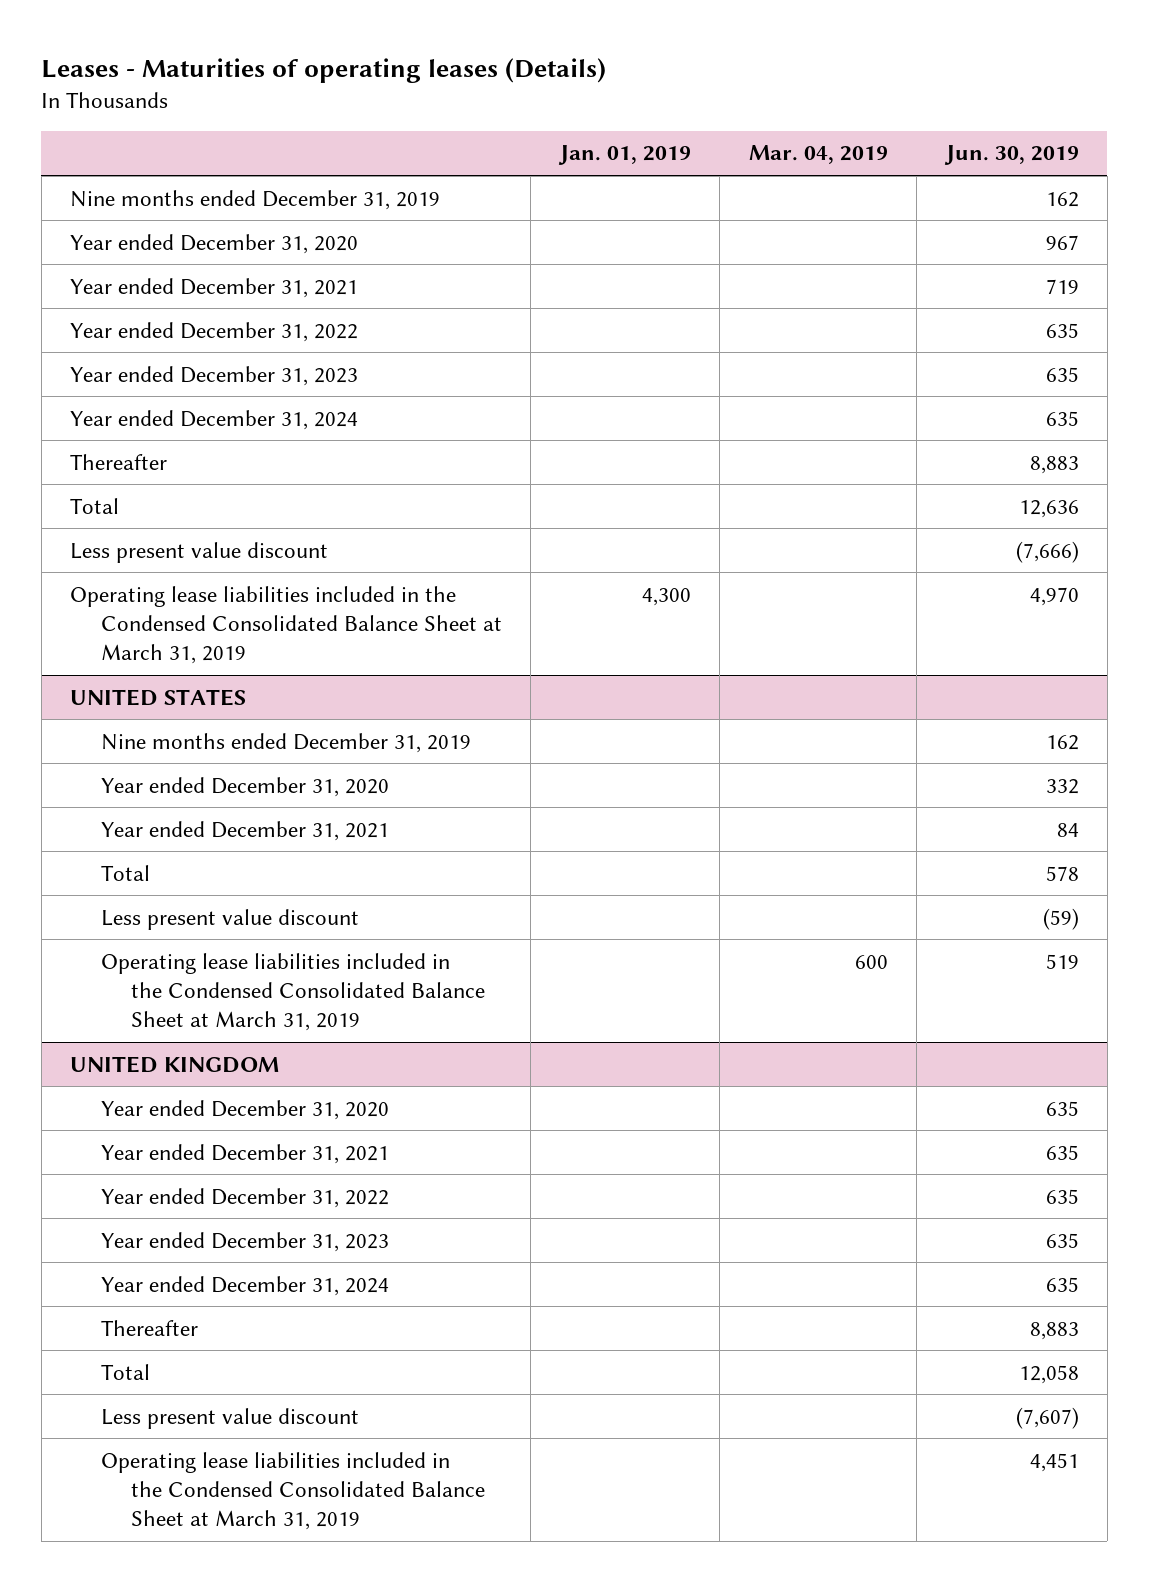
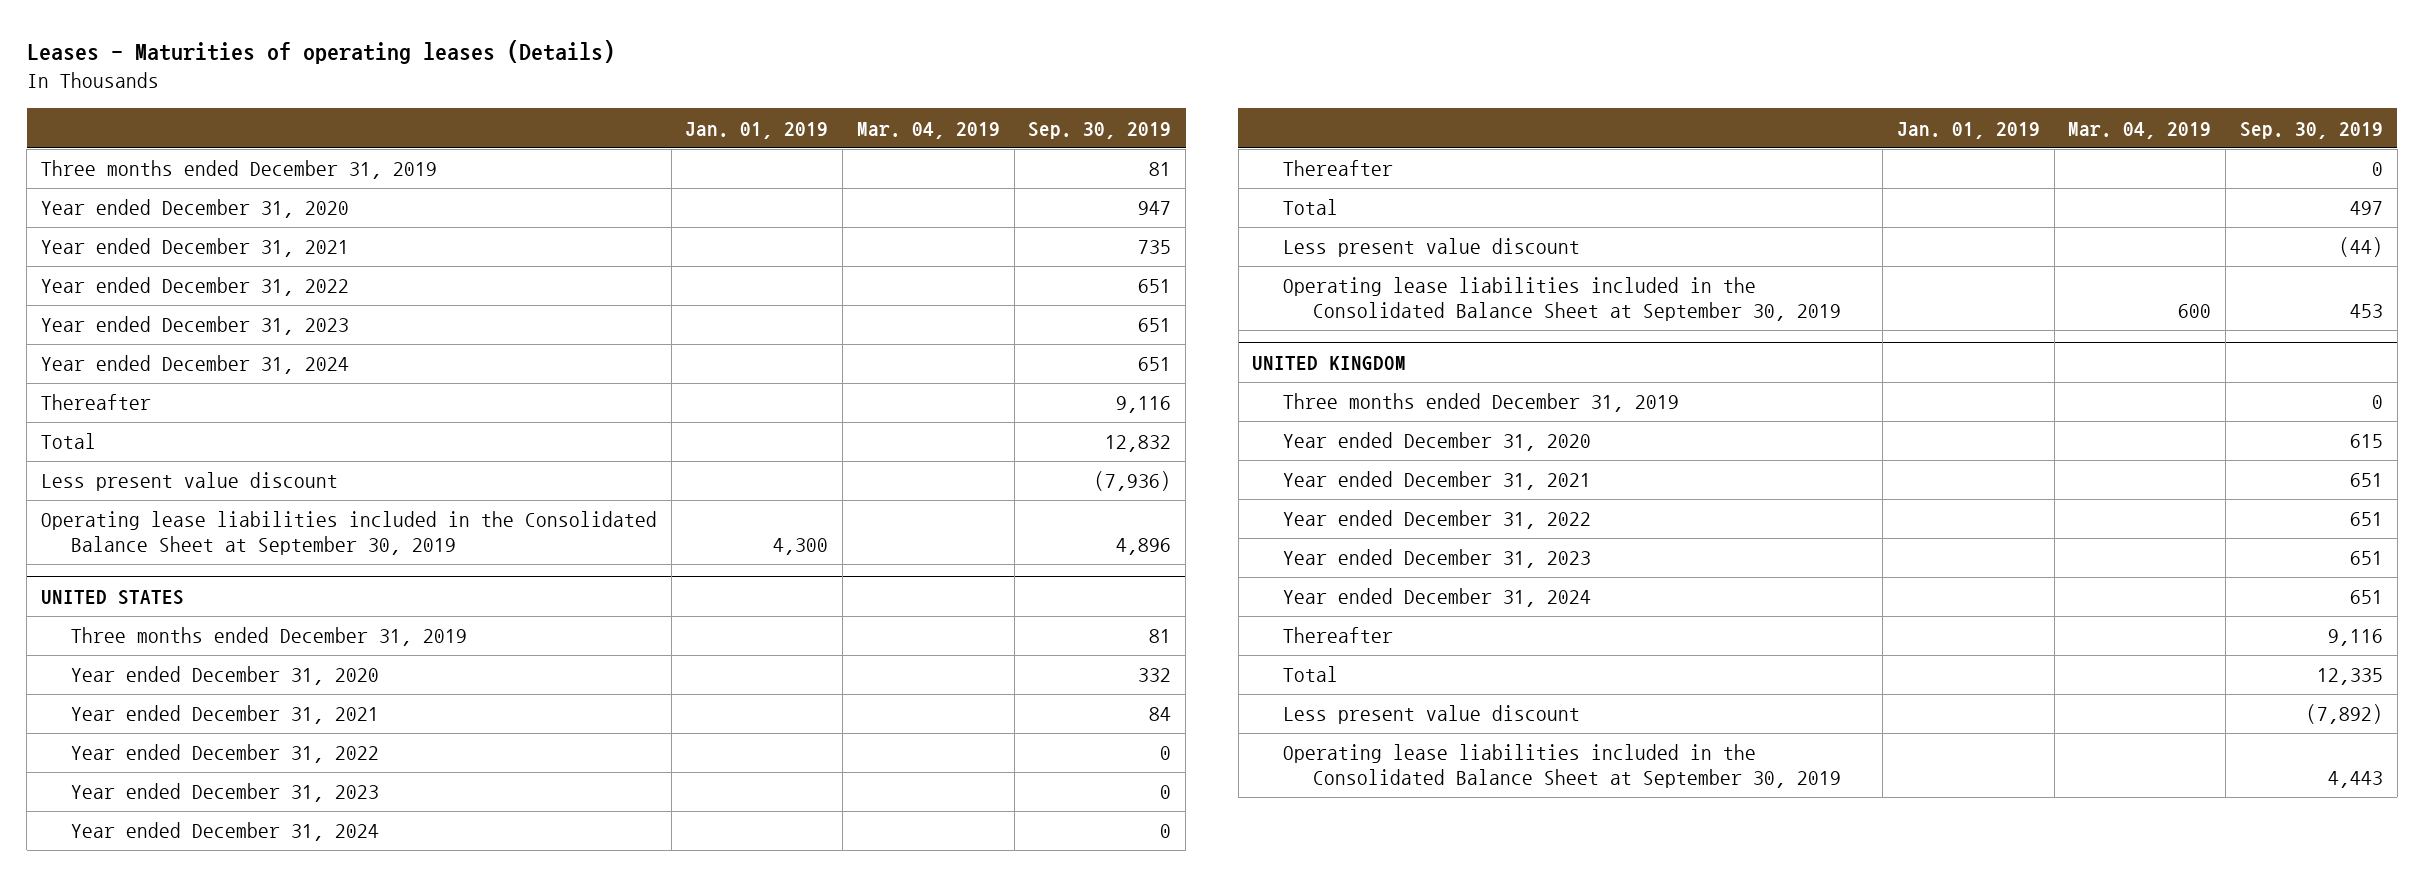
- | Jan. 01, 2019 | Mar. 04, 2019 | Jun. 30, 2019
+ | Jan. 01, 2019 | Mar. 04, 2019 | Sep. 30, 2019
- Nine months ended December 31, 2019 | | | 162
+ Three months ended December 31, 2019 | | | 81
- Operating lease liabilities included in the Condensed Consolidated Balance Sheet at March 31, 2019 | 4,300 | | 4,970
+ Operating lease liabilities included in the Consolidated Balance Sheet at September 30, 2019 | 4,300 | | 4,896
@ UNITED STATES
- Nine months ended December 31, 2019 | | | 162
+ Three months ended December 31, 2019 | | | 81
+ Year ended December 31, 2022 | | | 0
+ Year ended December 31, 2023 | | | 0
+ Year ended December 31, 2024 | | | 0
+ Thereafter | | | 0
- Operating lease liabilities included in the Condensed Consolidated Balance Sheet at March 31, 2019 | | 600 | 519
+ Operating lease liabilities included in the Consolidated Balance Sheet at September 30, 2019 | | 600 | 453
@ UNITED KINGDOM
+ Three months ended December 31, 2019 | | | 0
- Operating lease liabilities included in the Condensed Consolidated Balance Sheet at March 31, 2019 | | | 4,451
+ Operating lease liabilities included in the Consolidated Balance Sheet at September 30, 2019 | | | 4,443

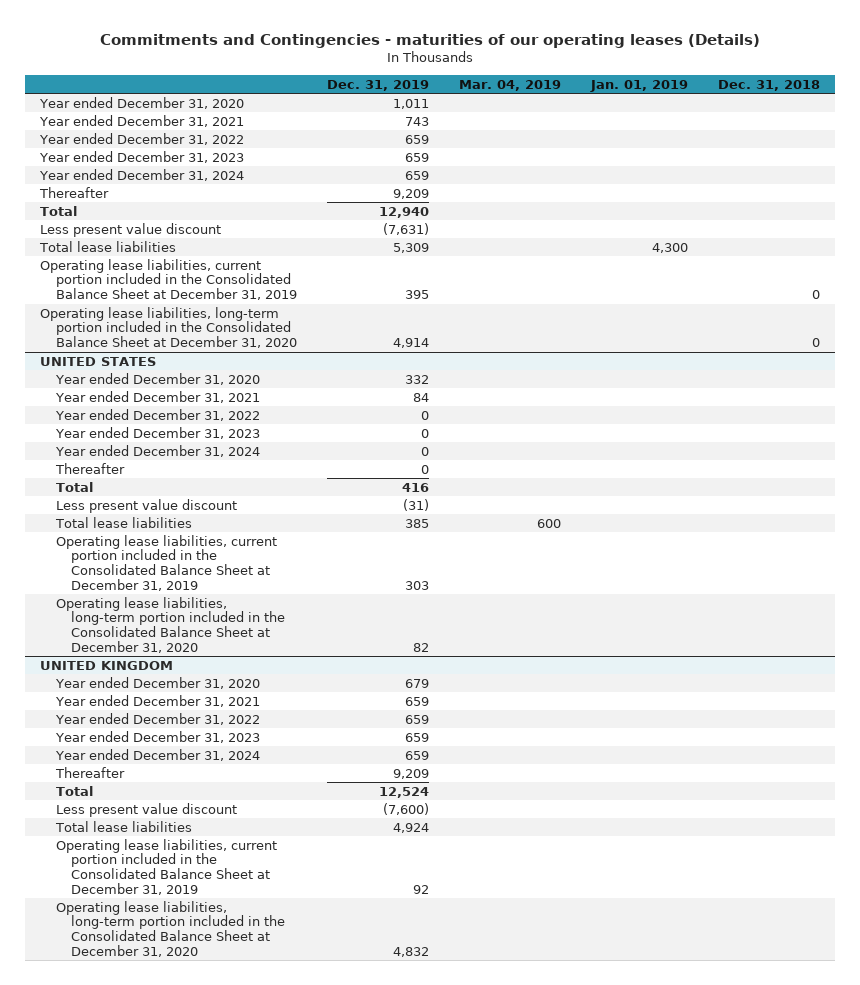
- Leases - Maturities of operating leases (Details)
+ Commitments and Contingencies - maturities of our operating leases (Details)
- | Jan. 01, 2019 | Mar. 04, 2019 | Sep. 30, 2019
+ | Dec. 31, 2019 | Mar. 04, 2019 | Jan. 01, 2019 | Dec. 31, 2018
- Three months ended December 31, 2019 | | | 81
- Operating lease liabilities included in the Consolidated Balance Sheet at September 30, 2019 | 4,300 | | 4,896
+ Total lease liabilities | 5,309 | | 4,300 |
+ Operating lease liabilities, current portion included in the Consolidated Balance Sheet at December 31, 2019 | 395 | | | 0
+ Operating lease liabilities, long-term portion included in the Consolidated Balance Sheet at December 31, 2020 | 4,914 | | | 0
@ UNITED STATES
- Three months ended December 31, 2019 | | | 81
- Operating lease liabilities included in the Consolidated Balance Sheet at September 30, 2019 | | 600 | 453
+ Total lease liabilities | 385 | 600 | |
+ Operating lease liabilities, current portion included in the Consolidated Balance Sheet at December 31, 2019 | 303 | | |
+ Operating lease liabilities, long-term portion included in the Consolidated Balance Sheet at December 31, 2020 | 82 | | |
@ UNITED KINGDOM
- Three months ended December 31, 2019 | | | 0
- Operating lease liabilities included in the Consolidated Balance Sheet at September 30, 2019 | | | 4,443
+ Total lease liabilities | 4,924 | | |
+ Operating lease liabilities, current portion included in the Consolidated Balance Sheet at December 31, 2019 | 92 | | |
+ Operating lease liabilities, long-term portion included in the Consolidated Balance Sheet at December 31, 2020 | 4,832 | | |

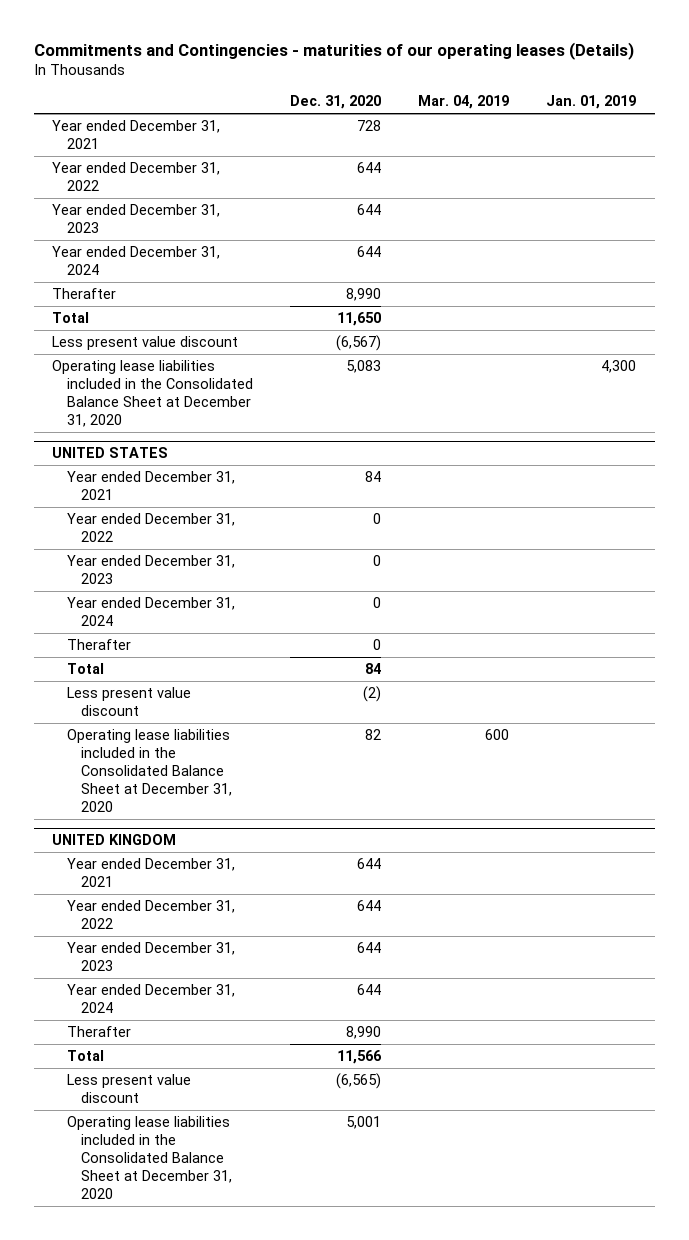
- | Dec. 31, 2019 | Mar. 04, 2019 | Jan. 01, 2019 | Dec. 31, 2018
+ | Dec. 31, 2020 | Mar. 04, 2019 | Jan. 01, 2019
- Year ended December 31, 2020 | 1,011 | | |
- Thereafter | 9,209 | | |
+ Therafter | 8,990 | |
- Total lease liabilities | 5,309 | | 4,300 |
- Operating lease liabilities, current portion included in the Consolidated Balance Sheet at December 31, 2019 | 395 | | | 0
- Operating lease liabilities, long-term portion included in the Consolidated Balance Sheet at December 31, 2020 | 4,914 | | | 0
+ Operating lease liabilities included in the Consolidated Balance Sheet at December 31, 2020 | 5,083 | | 4,300
@ UNITED STATES
- Year ended December 31, 2020 | 332 | | |
- Thereafter | 0 | | |
+ Therafter | 0 | |
- Total lease liabilities | 385 | 600 | |
- Operating lease liabilities, current portion included in the Consolidated Balance Sheet at December 31, 2019 | 303 | | |
- Operating lease liabilities, long-term portion included in the Consolidated Balance Sheet at December 31, 2020 | 82 | | |
+ Operating lease liabilities included in the Consolidated Balance Sheet at December 31, 2020 | 82 | 600 |
@ UNITED KINGDOM
- Year ended December 31, 2020 | 679 | | |
- Thereafter | 9,209 | | |
+ Therafter | 8,990 | |
- Total lease liabilities | 4,924 | | |
- Operating lease liabilities, current portion included in the Consolidated Balance Sheet at December 31, 2019 | 92 | | |
- Operating lease liabilities, long-term portion included in the Consolidated Balance Sheet at December 31, 2020 | 4,832 | | |
+ Operating lease liabilities included in the Consolidated Balance Sheet at December 31, 2020 | 5,001 | |

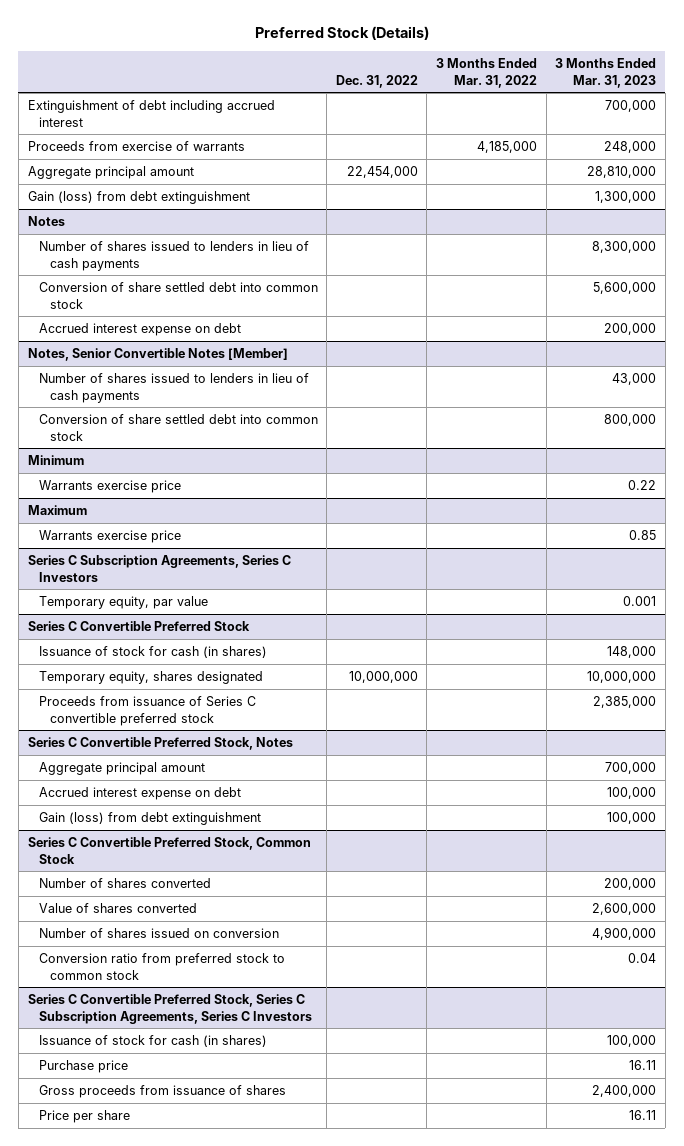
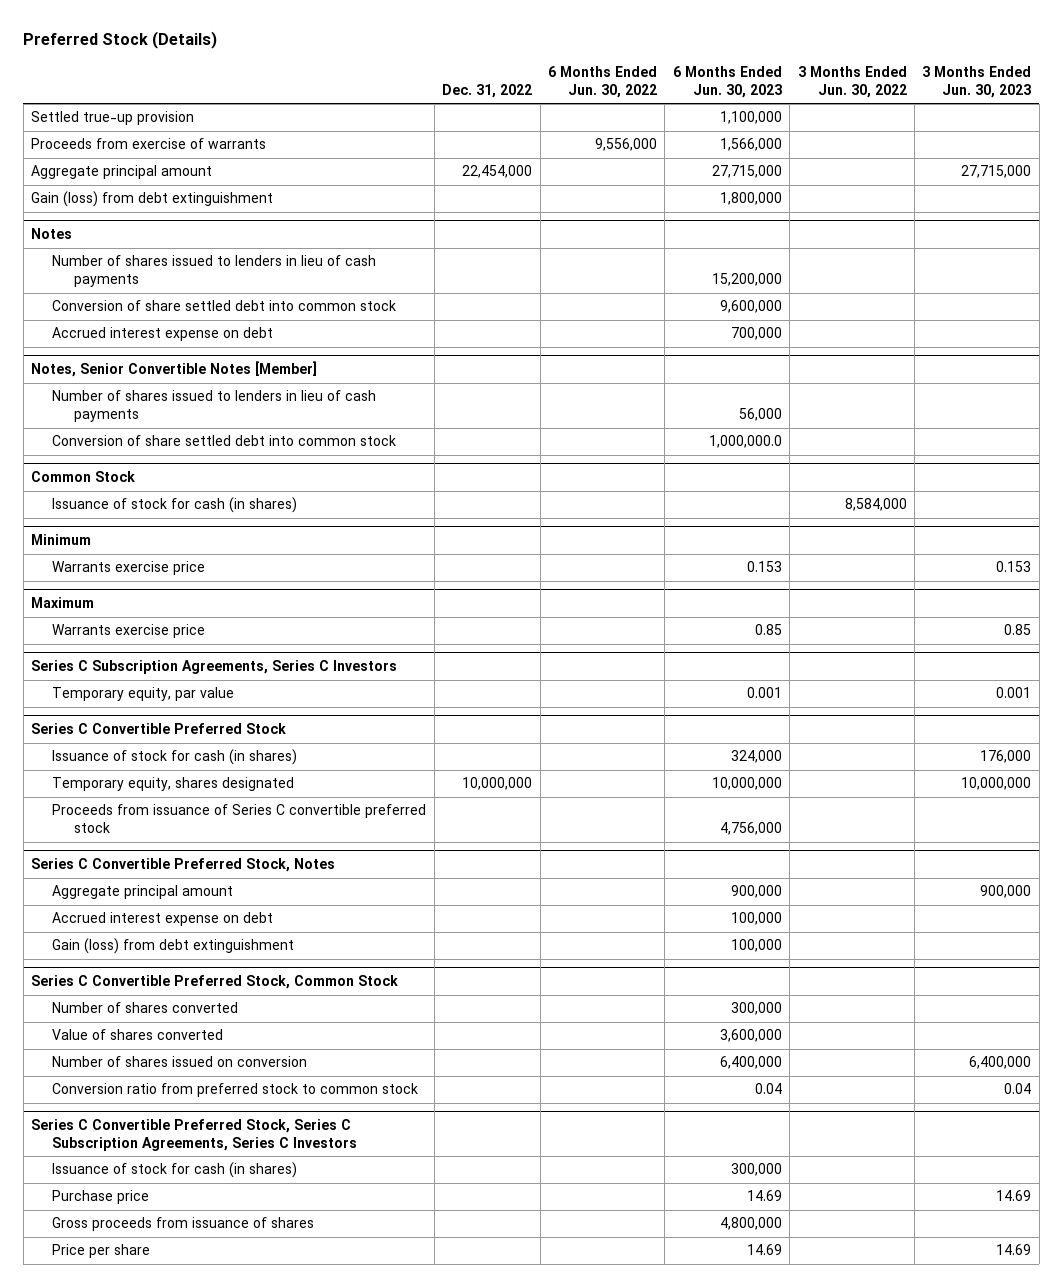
- | Dec. 31, 2022 | 3 Months Ended Mar. 31, 2022 | 3 Months Ended Mar. 31, 2023
+ | Dec. 31, 2022 | 6 Months Ended Jun. 30, 2022 | 6 Months Ended Jun. 30, 2023 | 3 Months Ended Jun. 30, 2022 | 3 Months Ended Jun. 30, 2023
- Extinguishment of debt including accrued interest | | | 700,000
+ Settled true-up provision | | | 1,100,000 | |
+ Common Stock
+ Issuance of stock for cash (in shares) | | | | 8,584,000 |

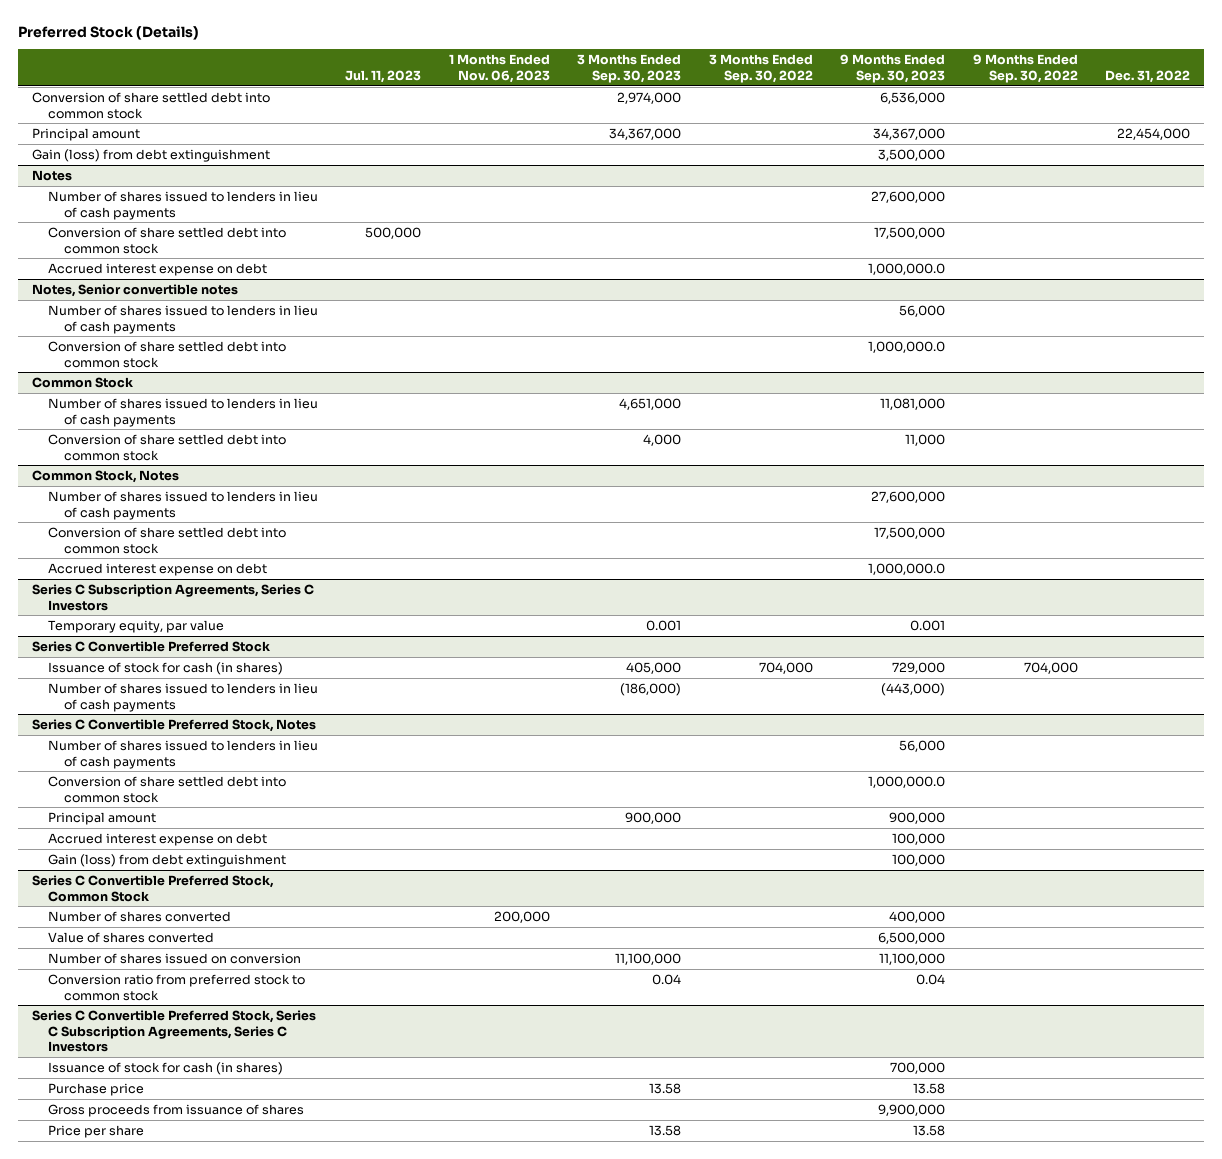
- | Dec. 31, 2022 | 6 Months Ended Jun. 30, 2022 | 6 Months Ended Jun. 30, 2023 | 3 Months Ended Jun. 30, 2022 | 3 Months Ended Jun. 30, 2023
+ | Jul. 11, 2023 | 1 Months Ended Nov. 06, 2023 | 3 Months Ended Sep. 30, 2023 | 3 Months Ended Sep. 30, 2022 | 9 Months Ended Sep. 30, 2023 | 9 Months Ended Sep. 30, 2022 | Dec. 31, 2022
- Settled true-up provision | | | 1,100,000 | |
- Proceeds from exercise of warrants | | 9,556,000 | 1,566,000 | |
- Aggregate principal amount | 22,454,000 | | 27,715,000 | | 27,715,000
+ Conversion of share settled debt into common stock | | | 2,974,000 | | 6,536,000 | |
+ Principal amount | | | 34,367,000 | | 34,367,000 | | 22,454,000
- Notes, Senior Convertible Notes [Member]
+ Notes, Senior convertible notes
@ Common Stock
- Issuance of stock for cash (in shares) | | | | 8,584,000 |
- Minimum
- Warrants exercise price | | | 0.153 | | 0.153
- Maximum
- Warrants exercise price | | | 0.85 | | 0.85
@ Common Stock
+ Number of shares issued to lenders in lieu of cash payments | | | 4,651,000 | | 11,081,000 | |
+ Conversion of share settled debt into common stock | | | 4,000 | | 11,000 | |
+ Common Stock, Notes
+ Number of shares issued to lenders in lieu of cash payments | | | | | 27,600,000 | |
+ Conversion of share settled debt into common stock | | | | | 17,500,000 | |
+ Accrued interest expense on debt | | | | | 1,000,000.0 | |
@ Series C Convertible Preferred Stock
- Temporary equity, shares designated | 10,000,000 | | 10,000,000 | | 10,000,000
- Proceeds from issuance of Series C convertible preferred stock | | | 4,756,000 | |
+ Number of shares issued to lenders in lieu of cash payments | | | (186,000) | | (443,000) | |
@ Series C Convertible Preferred Stock, Notes
- Aggregate principal amount | | | 900,000 | | 900,000
+ Number of shares issued to lenders in lieu of cash payments | | | | | 56,000 | |
+ Conversion of share settled debt into common stock | | | | | 1,000,000.0 | |
+ Principal amount | | | 900,000 | | 900,000 | |

